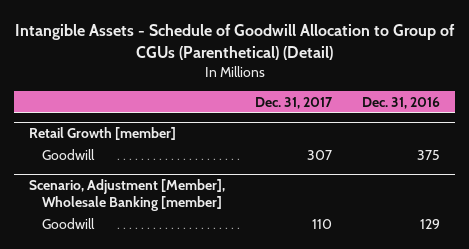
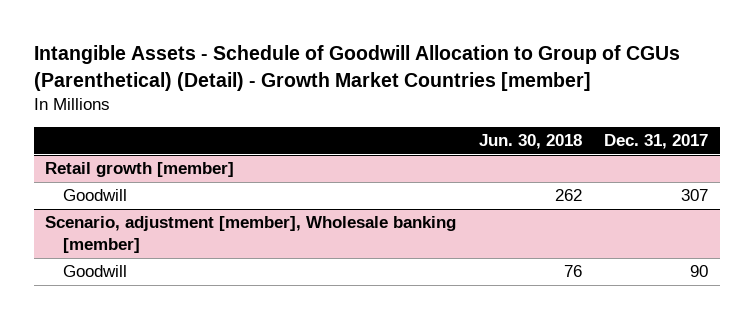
- Intangible Assets - Schedule of Goodwill Allocation to Group of CGUs (Parenthetical) (Detail)
+ Intangible Assets - Schedule of Goodwill Allocation to Group of CGUs (Parenthetical) (Detail) - Growth Market Countries [member]
- | Dec. 31, 2017 | Dec. 31, 2016
+ | Jun. 30, 2018 | Dec. 31, 2017
- Retail Growth [member]
+ Retail growth [member]
- Scenario, Adjustment [Member], Wholesale Banking [member]
- Goodwill | 110 | 129
+ Scenario, adjustment [member], Wholesale banking [member]
+ Goodwill | 76 | 90

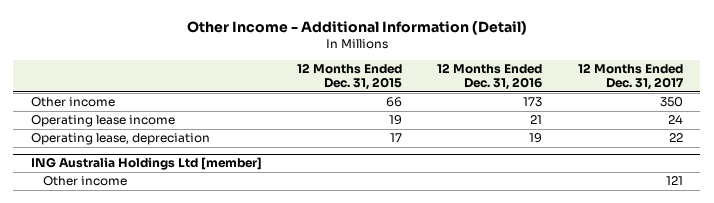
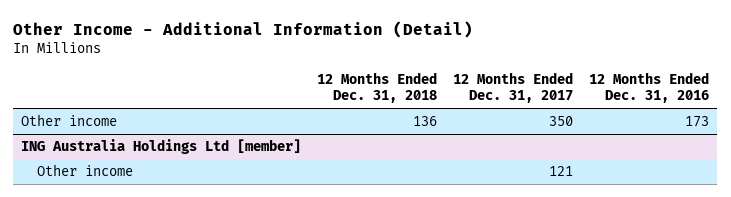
- | 12 Months Ended Dec. 31, 2015 | 12 Months Ended Dec. 31, 2016 | 12 Months Ended Dec. 31, 2017
+ | 12 Months Ended Dec. 31, 2018 | 12 Months Ended Dec. 31, 2017 | 12 Months Ended Dec. 31, 2016
- Operating lease income | 19 | 21 | 24
- Operating lease, depreciation | 17 | 19 | 22

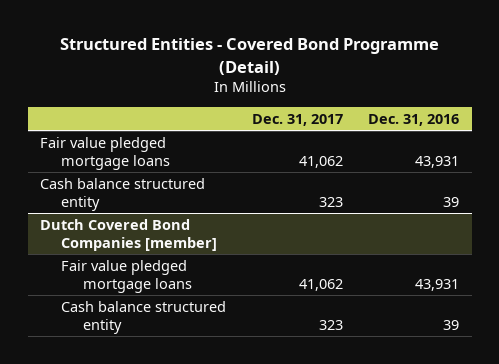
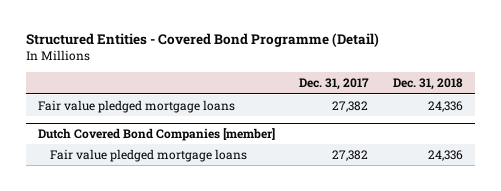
- | Dec. 31, 2017 | Dec. 31, 2016
+ | Dec. 31, 2017 | Dec. 31, 2018
- Fair value pledged mortgage loans | 41,062 | 43,931
- Cash balance structured entity | 323 | 39
+ Fair value pledged mortgage loans | 27,382 | 24,336
@ Dutch Covered Bond Companies [member]
- Fair value pledged mortgage loans | 41,062 | 43,931
- Cash balance structured entity | 323 | 39
+ Fair value pledged mortgage loans | 27,382 | 24,336

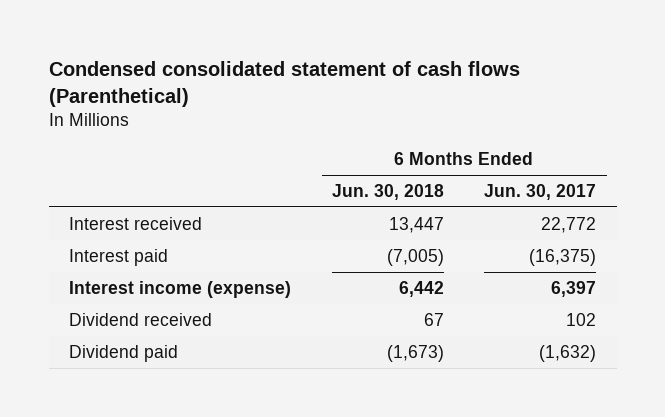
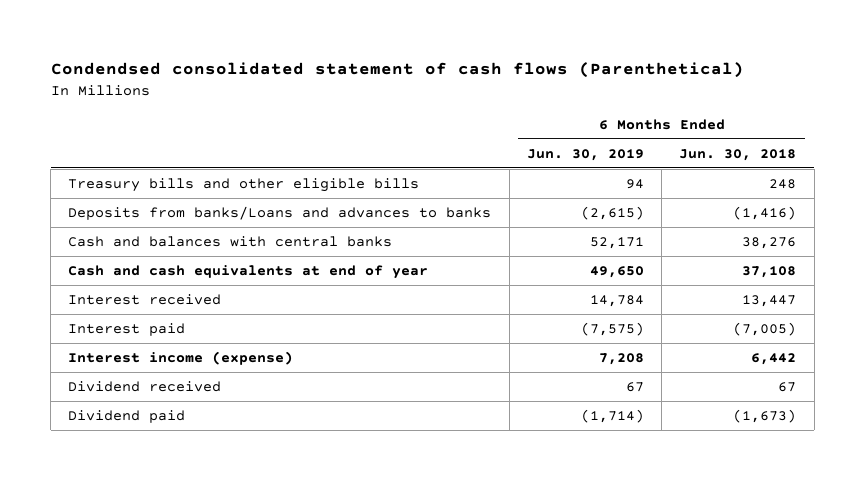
- Condensed consolidated statement of cash flows (Parenthetical)
+ Condendsed consolidated statement of cash flows (Parenthetical)
- | 6 Months Ended Jun. 30, 2018 | 6 Months Ended Jun. 30, 2017
+ | 6 Months Ended Jun. 30, 2019 | 6 Months Ended Jun. 30, 2018
+ Treasury bills and other eligible bills | 94 | 248
+ Deposits from banks/Loans and advances to banks | (2,615) | (1,416)
+ Cash and balances with central banks | 52,171 | 38,276
+ Cash and cash equivalents at end of year | 49,650 | 37,108

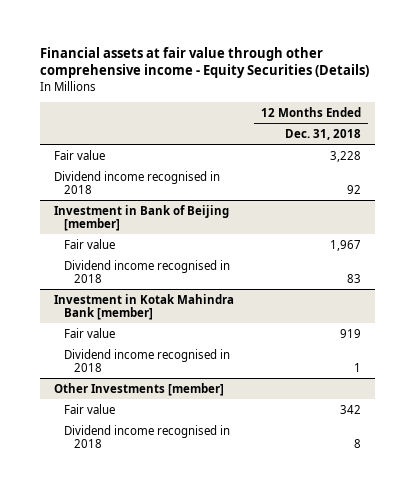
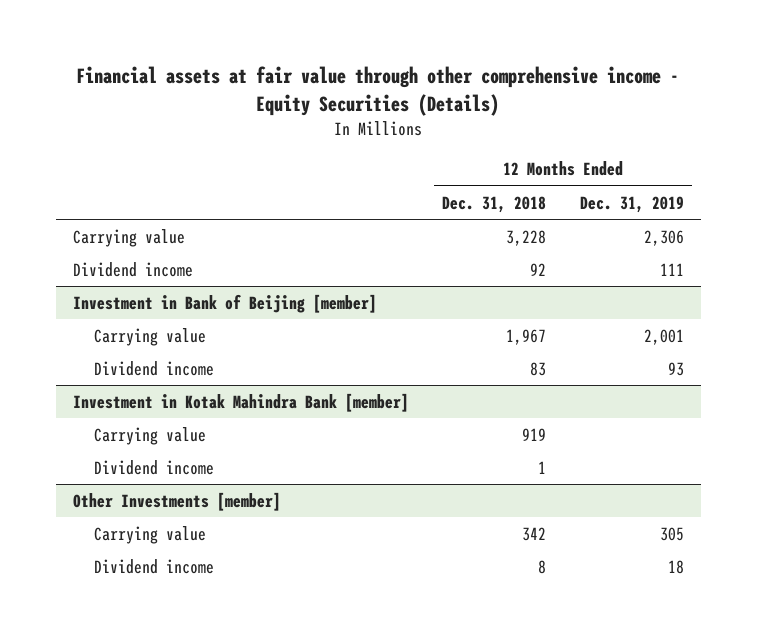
- | 12 Months Ended Dec. 31, 2018
+ | 12 Months Ended Dec. 31, 2018 | 12 Months Ended Dec. 31, 2019
- Fair value | 3,228
- Dividend income recognised in 2018 | 92
+ Carrying value | 3,228 | 2,306
+ Dividend income | 92 | 111
@ Investment in Bank of Beijing [member]
- Fair value | 1,967
- Dividend income recognised in 2018 | 83
+ Carrying value | 1,967 | 2,001
+ Dividend income | 83 | 93
@ Investment in Kotak Mahindra Bank [member]
- Fair value | 919
- Dividend income recognised in 2018 | 1
+ Carrying value | 919 |
+ Dividend income | 1 |
@ Other Investments [member]
- Fair value | 342
- Dividend income recognised in 2018 | 8
+ Carrying value | 342 | 305
+ Dividend income | 8 | 18

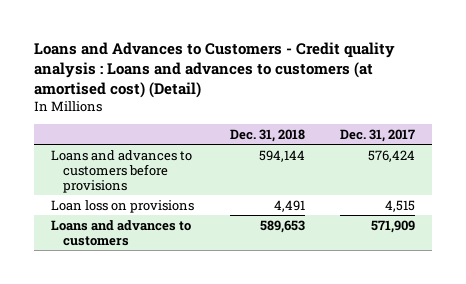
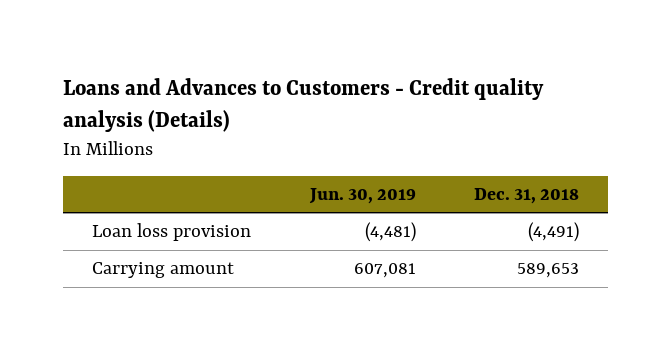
- Loans and Advances to Customers - Credit quality analysis : Loans and advances to customers (at amortised cost) (Detail)
+ Loans and Advances to Customers - Credit quality analysis (Details)
- | Dec. 31, 2018 | Dec. 31, 2017
+ | Jun. 30, 2019 | Dec. 31, 2018
- Loans and advances to customers before provisions | 594,144 | 576,424
- Loan loss on provisions | 4,491 | 4,515
- Loans and advances to customers | 589,653 | 571,909
+ Loan loss provision | (4,481) | (4,491)
+ Carrying amount | 607,081 | 589,653

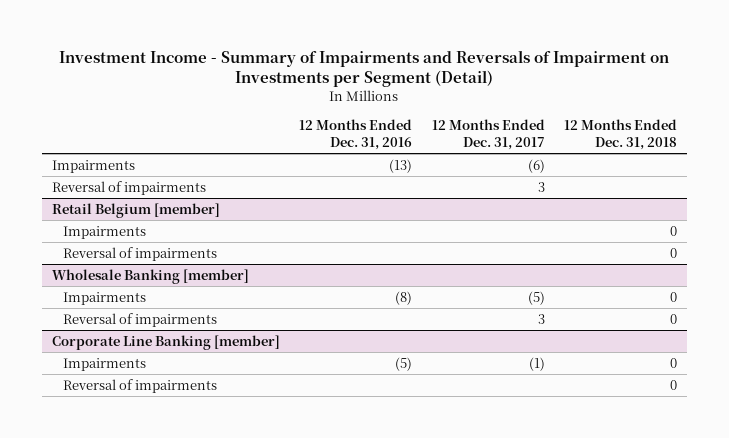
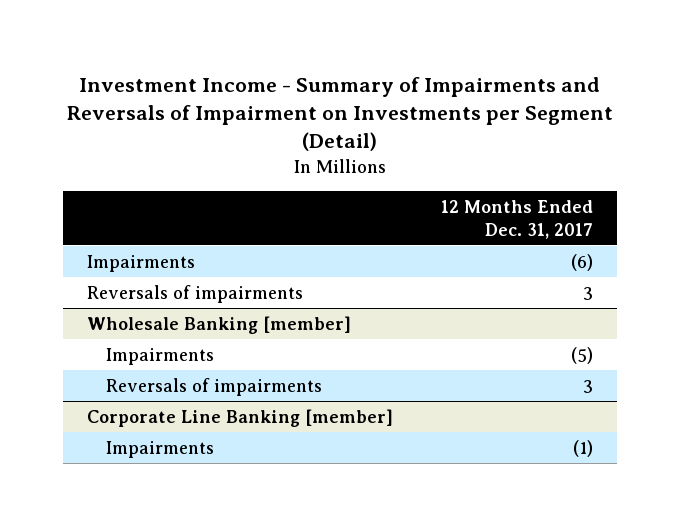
- | 12 Months Ended Dec. 31, 2016 | 12 Months Ended Dec. 31, 2017 | 12 Months Ended Dec. 31, 2018
+ | 12 Months Ended Dec. 31, 2017
- Reversal of impairments | | 3 |
- Retail Belgium [member]
- Impairments | | | 0
- Reversal of impairments | | | 0
+ Reversals of impairments | 3
@ Wholesale Banking [member]
- Reversal of impairments | | 3 | 0
+ Reversals of impairments | 3
@ Corporate Line Banking [member]
- Reversal of impairments | | | 0

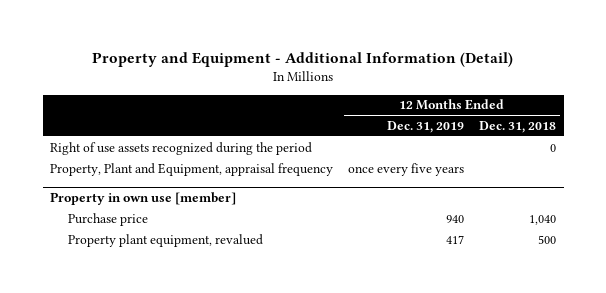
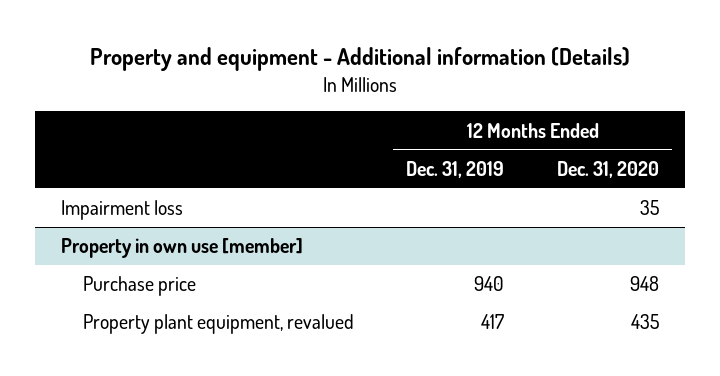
- Property and Equipment - Additional Information (Detail)
+ Property and equipment - Additional information (Details)
- | 12 Months Ended Dec. 31, 2019 | 12 Months Ended Dec. 31, 2018
+ | 12 Months Ended Dec. 31, 2019 | 12 Months Ended Dec. 31, 2020
- Right of use assets recognized during the period | | 0
- Property, Plant and Equipment, appraisal frequency | once every five years |
+ Impairment loss | | 35

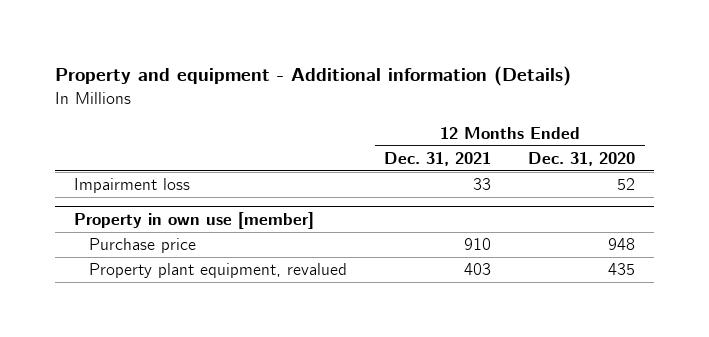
- | 12 Months Ended Dec. 31, 2019 | 12 Months Ended Dec. 31, 2020
+ | 12 Months Ended Dec. 31, 2021 | 12 Months Ended Dec. 31, 2020
- Impairment loss | | 35
+ Impairment loss | 33 | 52

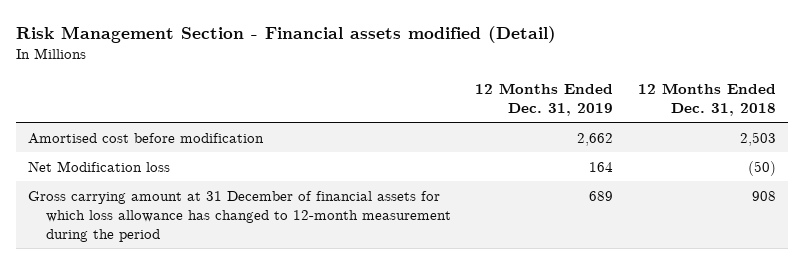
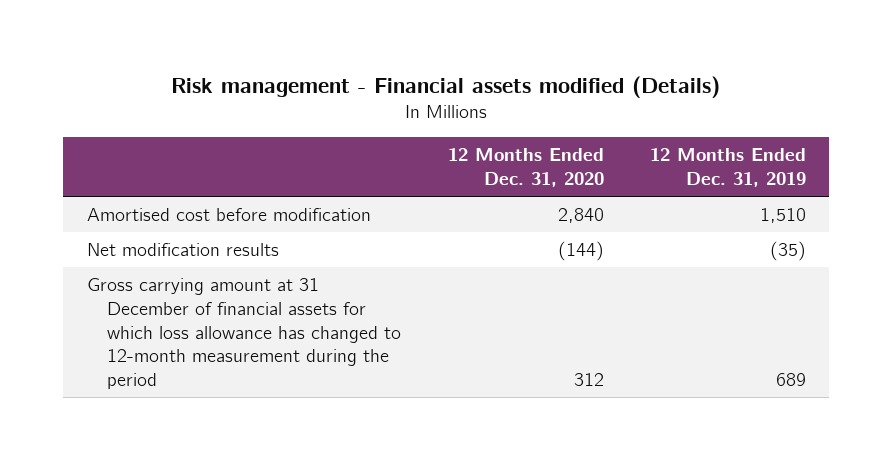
- Risk Management Section - Financial assets modified (Detail)
+ Risk management - Financial assets modified (Details)
- | 12 Months Ended Dec. 31, 2019 | 12 Months Ended Dec. 31, 2018
+ | 12 Months Ended Dec. 31, 2020 | 12 Months Ended Dec. 31, 2019
- Amortised cost before modification | 2,662 | 2,503
- Net Modification loss | 164 | (50)
+ Amortised cost before modification | 2,840 | 1,510
+ Net modification results | (144) | (35)

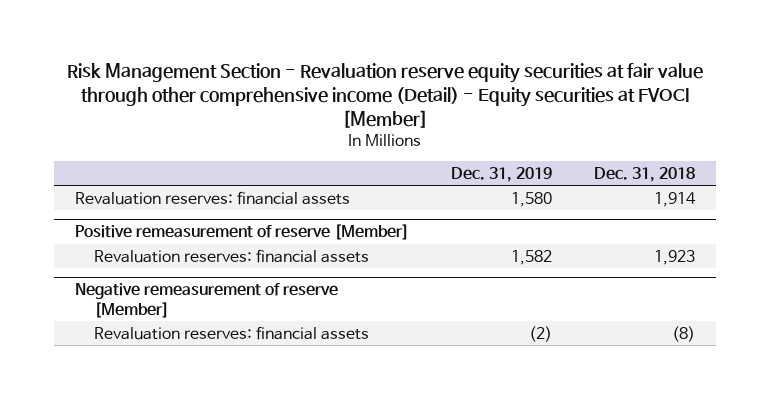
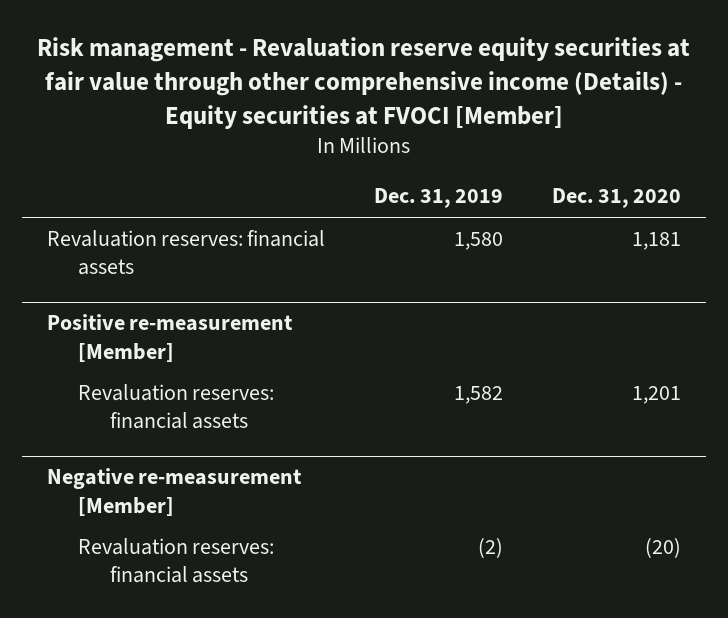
- Risk Management Section - Revaluation reserve equity securities at fair value through other comprehensive income (Detail) - Equity securities at FVOCI [Member]
+ Risk management - Revaluation reserve equity securities at fair value through other comprehensive income (Details) - Equity securities at FVOCI [Member]
- | Dec. 31, 2019 | Dec. 31, 2018
+ | Dec. 31, 2019 | Dec. 31, 2020
- Positive remeasurement of reserve [Member]
+ Positive re-measurement [Member]
- Negative remeasurement of reserve [Member]
+ Negative re-measurement [Member]

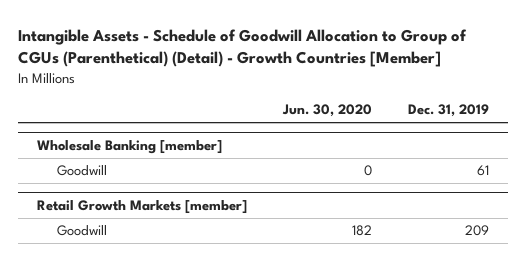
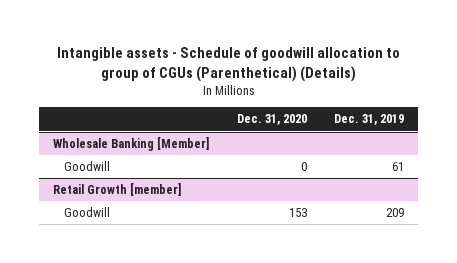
- Intangible Assets - Schedule of Goodwill Allocation to Group of CGUs (Parenthetical) (Detail) - Growth Countries [Member]
+ Intangible assets - Schedule of goodwill allocation to group of CGUs (Parenthetical) (Details)
- | Jun. 30, 2020 | Dec. 31, 2019
+ | Dec. 31, 2020 | Dec. 31, 2019
- Wholesale Banking [member]
+ Wholesale Banking [Member]
- Retail Growth Markets [member]
+ Retail Growth [member]

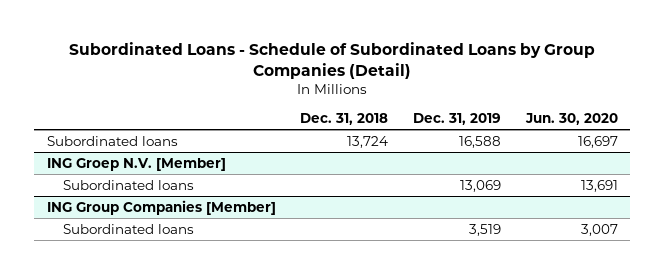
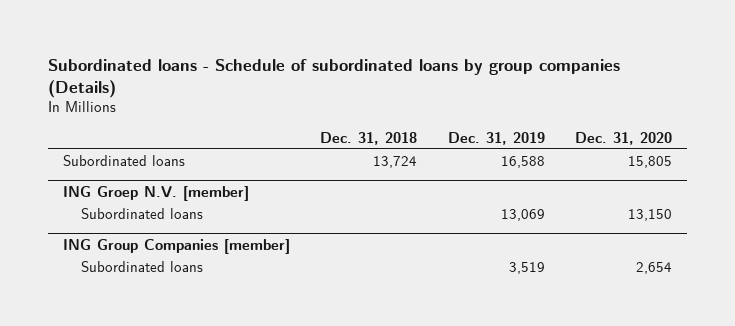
- Subordinated Loans - Schedule of Subordinated Loans by Group Companies (Detail)
+ Subordinated loans - Schedule of subordinated loans by group companies (Details)
- | Dec. 31, 2018 | Dec. 31, 2019 | Jun. 30, 2020
+ | Dec. 31, 2018 | Dec. 31, 2019 | Dec. 31, 2020
- ING Groep N.V. [Member]
+ ING Groep N.V. [member]
- ING Group Companies [Member]
+ ING Group Companies [member]

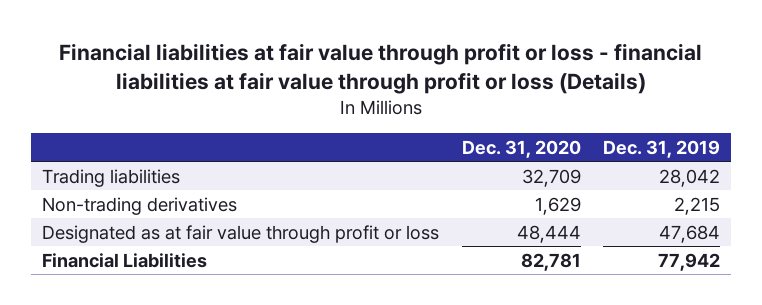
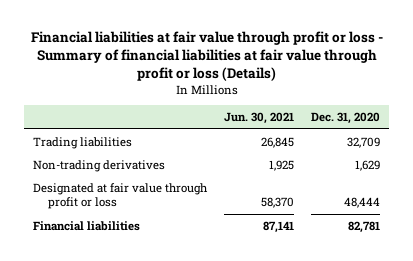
- Financial liabilities at fair value through profit or loss - financial liabilities at fair value through profit or loss (Details)
+ Financial liabilities at fair value through profit or loss - Summary of financial liabilities at fair value through profit or loss (Details)
- | Dec. 31, 2020 | Dec. 31, 2019
+ | Jun. 30, 2021 | Dec. 31, 2020
- Designated as at fair value through profit or loss | 48,444 | 47,684
- Financial Liabilities | 82,781 | 77,942
+ Designated at fair value through profit or loss | 58,370 | 48,444
+ Financial liabilities | 87,141 | 82,781

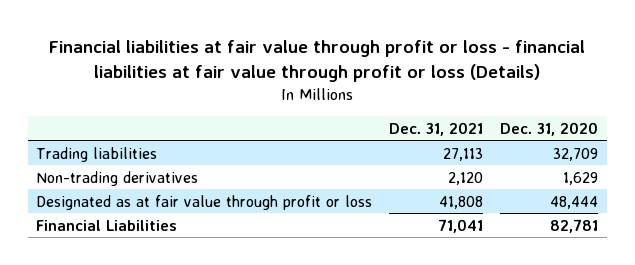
- Financial liabilities at fair value through profit or loss - Summary of financial liabilities at fair value through profit or loss (Details)
+ Financial liabilities at fair value through profit or loss - financial liabilities at fair value through profit or loss (Details)
- | Jun. 30, 2021 | Dec. 31, 2020
+ | Dec. 31, 2021 | Dec. 31, 2020
- Designated at fair value through profit or loss | 58,370 | 48,444
- Financial liabilities | 87,141 | 82,781
+ Designated as at fair value through profit or loss | 41,808 | 48,444
+ Financial Liabilities | 71,041 | 82,781

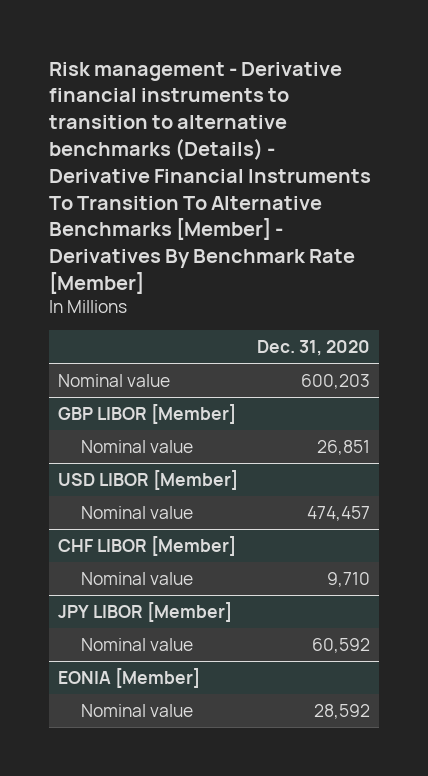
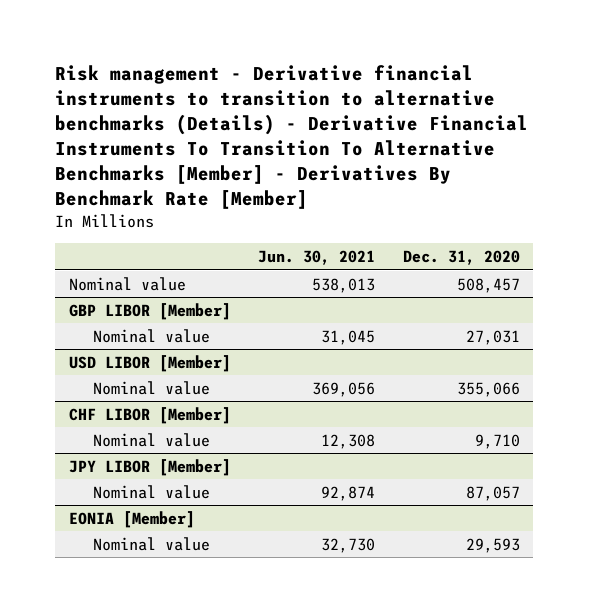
- | Dec. 31, 2020
+ | Jun. 30, 2021 | Dec. 31, 2020
- Nominal value | 600,203
+ Nominal value | 538,013 | 508,457
@ GBP LIBOR [Member]
- Nominal value | 26,851
+ Nominal value | 31,045 | 27,031
@ USD LIBOR [Member]
- Nominal value | 474,457
+ Nominal value | 369,056 | 355,066
@ JPY LIBOR [Member]
- Nominal value | 60,592
+ Nominal value | 92,874 | 87,057
@ EONIA [Member]
- Nominal value | 28,592
+ Nominal value | 32,730 | 29,593

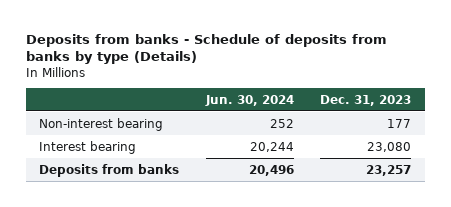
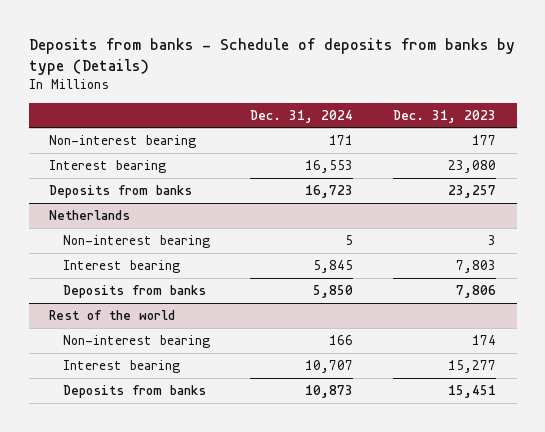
- | Jun. 30, 2024 | Dec. 31, 2023
+ | Dec. 31, 2024 | Dec. 31, 2023
+ Netherlands
+ Non-interest bearing | 5 | 3
+ Interest bearing | 5,845 | 7,803
+ Deposits from banks | 5,850 | 7,806
+ Rest of the world
+ Non-interest bearing | 166 | 174
+ Interest bearing | 10,707 | 15,277
+ Deposits from banks | 10,873 | 15,451

